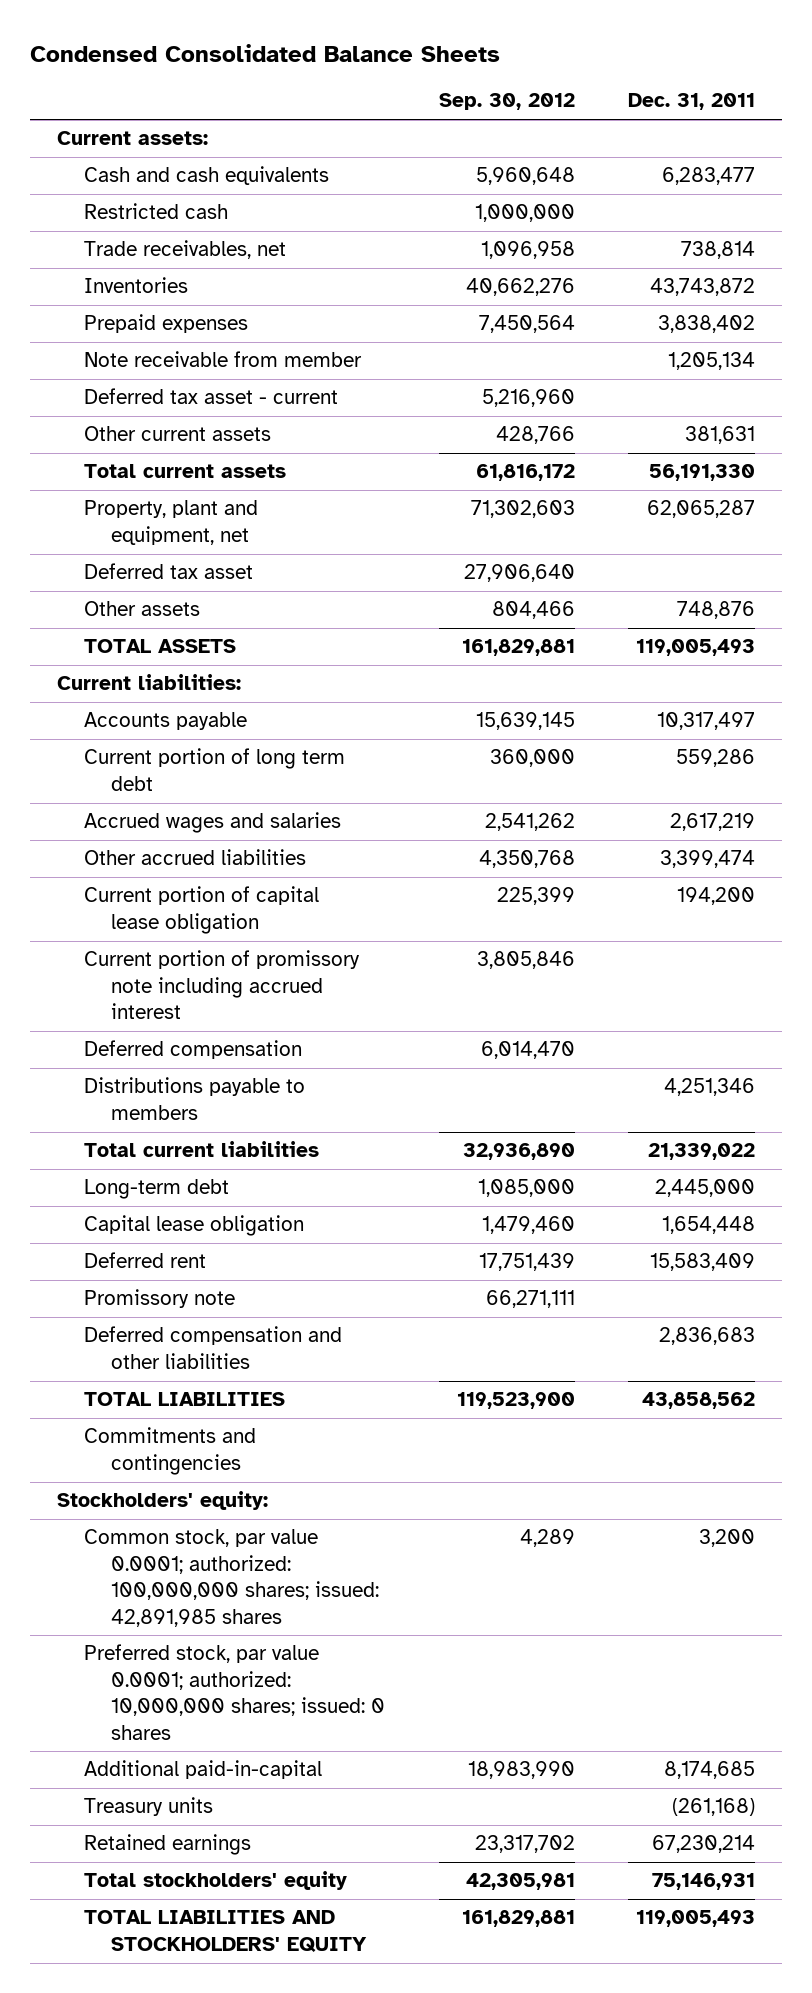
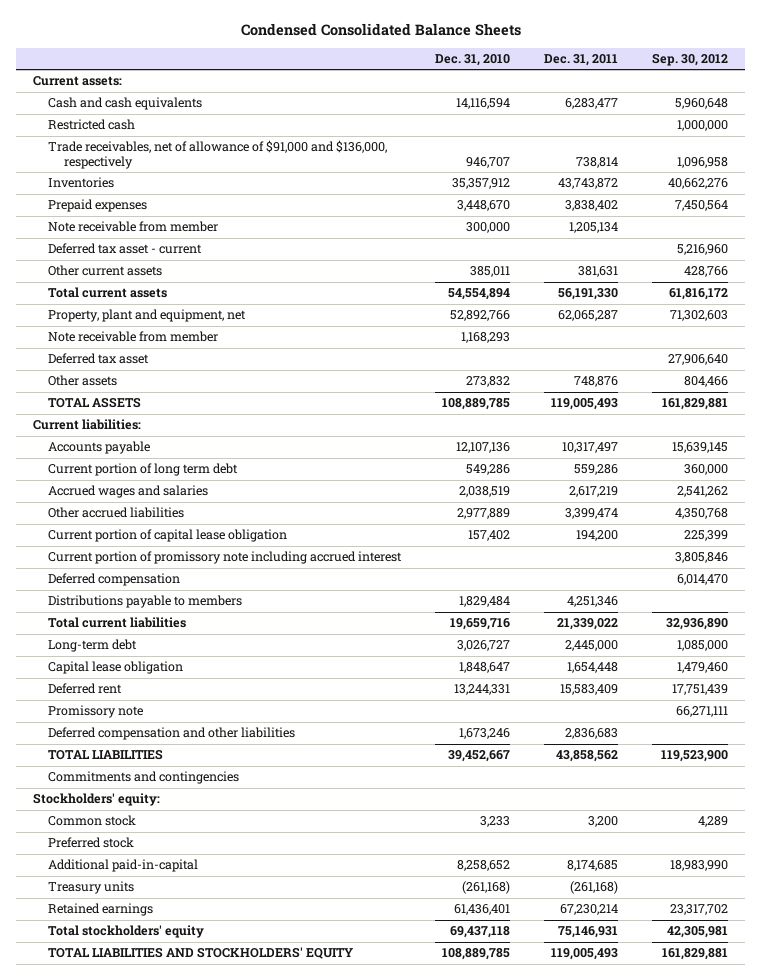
- | Sep. 30, 2012 | Dec. 31, 2011
+ | Dec. 31, 2010 | Dec. 31, 2011 | Sep. 30, 2012
- Trade receivables, net | 1,096,958 | 738,814
+ Trade receivables, net of allowance of $91,000 and $136,000, respectively | 946,707 | 738,814 | 1,096,958
+ Note receivable from member | 1,168,293 | |
- Common stock, par value 0.0001; authorized: 100,000,000 shares; issued: 42,891,985 shares | 4,289 | 3,200
- Preferred stock, par value 0.0001; authorized: 10,000,000 shares; issued: 0 shares
+ Common stock | 3,233 | 3,200 | 4,289
+ Preferred stock

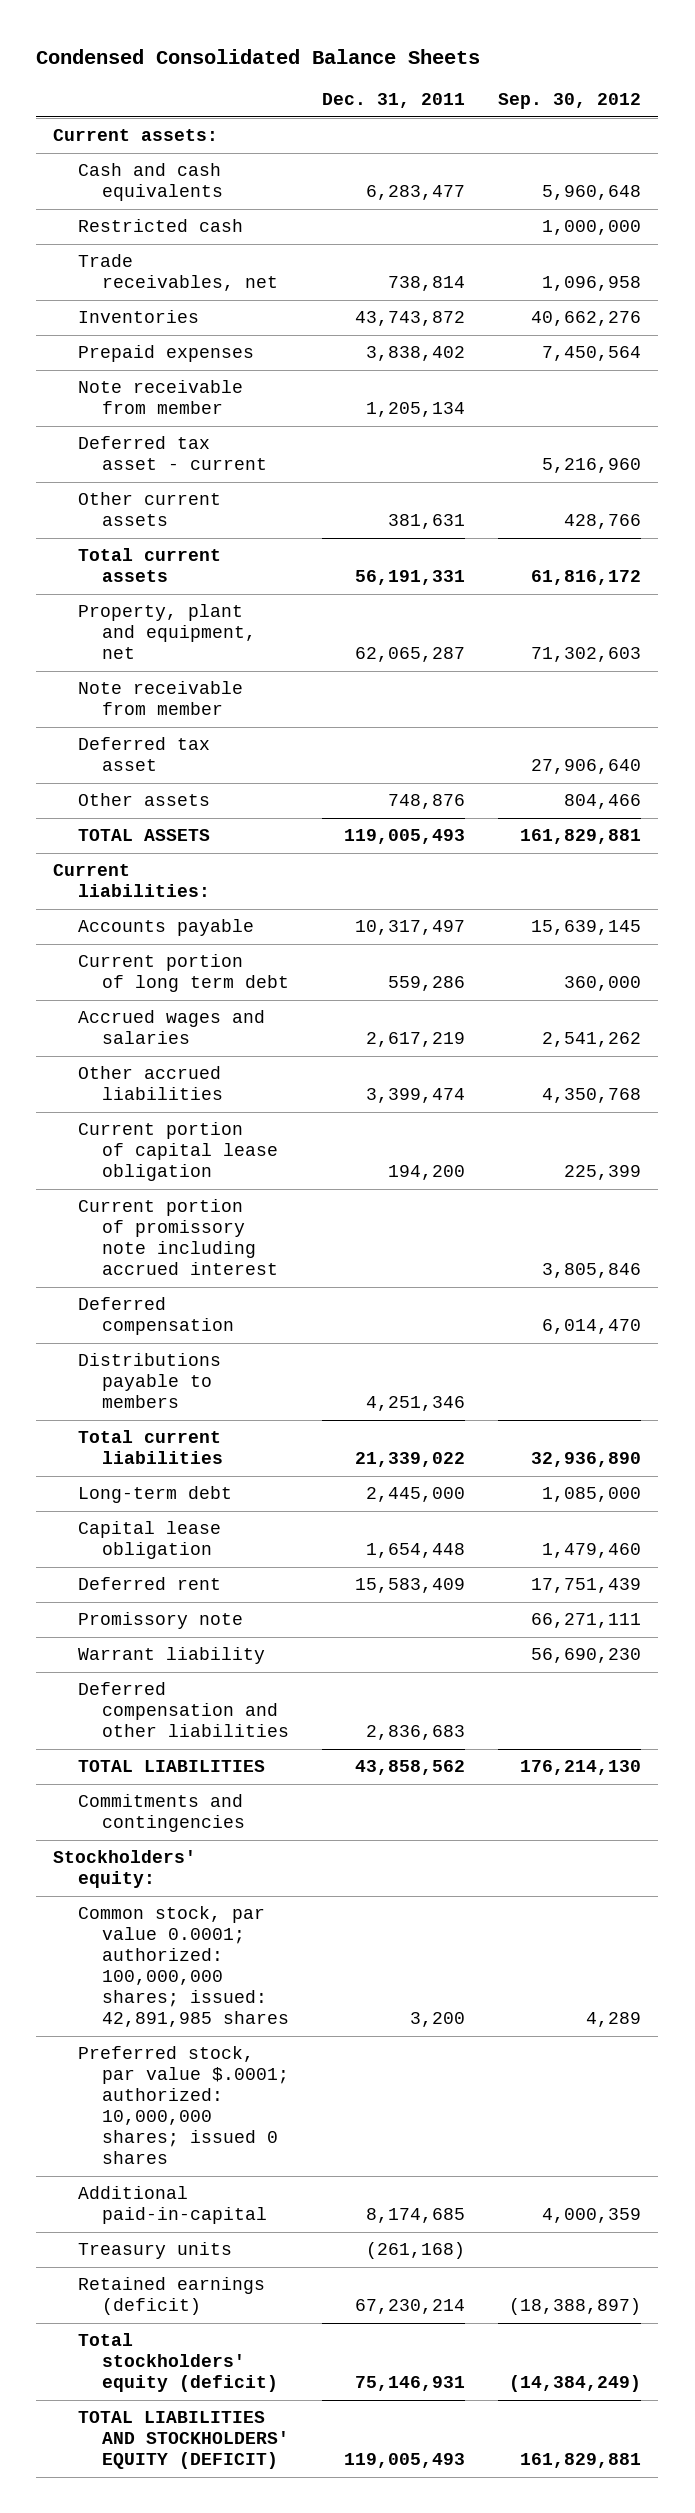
- | Dec. 31, 2010 | Dec. 31, 2011 | Sep. 30, 2012
+ | Dec. 31, 2011 | Sep. 30, 2012
- Trade receivables, net of allowance of $91,000 and $136,000, respectively | 946,707 | 738,814 | 1,096,958
+ Trade receivables, net | 738,814 | 1,096,958
- Total current assets | 54,554,894 | 56,191,330 | 61,816,172
+ Total current assets | 56,191,331 | 61,816,172
+ Warrant liability | | 56,690,230
- TOTAL LIABILITIES | 39,452,667 | 43,858,562 | 119,523,900
+ TOTAL LIABILITIES | 43,858,562 | 176,214,130
- Common stock | 3,233 | 3,200 | 4,289
- Preferred stock
- Additional paid-in-capital | 8,258,652 | 8,174,685 | 18,983,990
+ Common stock, par value 0.0001; authorized: 100,000,000 shares; issued: 42,891,985 shares | 3,200 | 4,289
+ Preferred stock, par value $.0001; authorized: 10,000,000 shares; issued 0 shares
+ Additional paid-in-capital | 8,174,685 | 4,000,359
- Retained earnings | 61,436,401 | 67,230,214 | 23,317,702
- Total stockholders' equity | 69,437,118 | 75,146,931 | 42,305,981
- TOTAL LIABILITIES AND STOCKHOLDERS' EQUITY | 108,889,785 | 119,005,493 | 161,829,881
+ Retained earnings (deficit) | 67,230,214 | (18,388,897)
+ Total stockholders' equity (deficit) | 75,146,931 | (14,384,249)
+ TOTAL LIABILITIES AND STOCKHOLDERS' EQUITY (DEFICIT) | 119,005,493 | 161,829,881

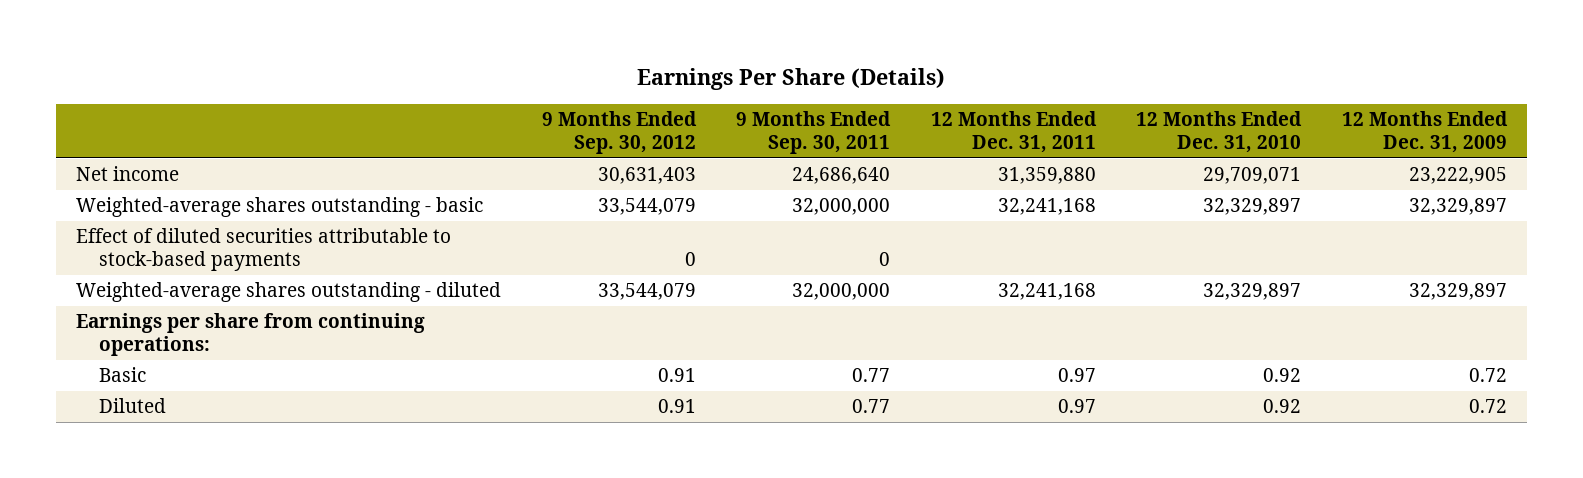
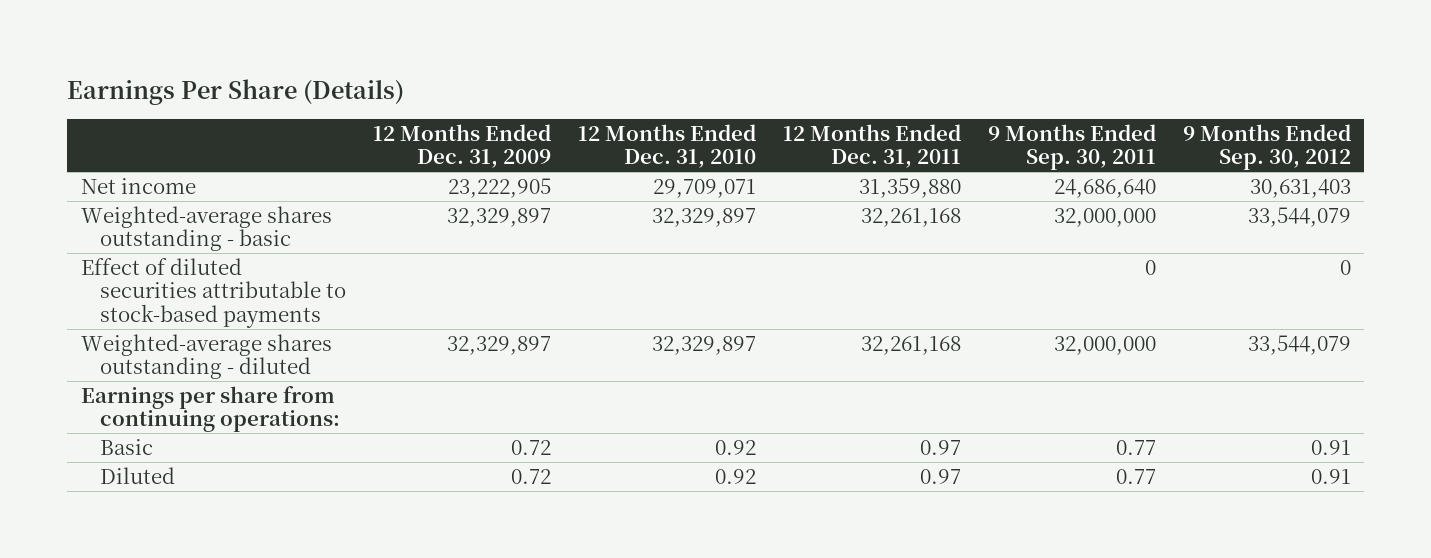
- | 9 Months Ended Sep. 30, 2012 | 9 Months Ended Sep. 30, 2011 | 12 Months Ended Dec. 31, 2011 | 12 Months Ended Dec. 31, 2010 | 12 Months Ended Dec. 31, 2009
+ | 12 Months Ended Dec. 31, 2009 | 12 Months Ended Dec. 31, 2010 | 12 Months Ended Dec. 31, 2011 | 9 Months Ended Sep. 30, 2011 | 9 Months Ended Sep. 30, 2012
- Weighted-average shares outstanding - basic | 33,544,079 | 32,000,000 | 32,241,168 | 32,329,897 | 32,329,897
+ Weighted-average shares outstanding - basic | 32,329,897 | 32,329,897 | 32,261,168 | 32,000,000 | 33,544,079
- Weighted-average shares outstanding - diluted | 33,544,079 | 32,000,000 | 32,241,168 | 32,329,897 | 32,329,897
+ Weighted-average shares outstanding - diluted | 32,329,897 | 32,329,897 | 32,261,168 | 32,000,000 | 33,544,079

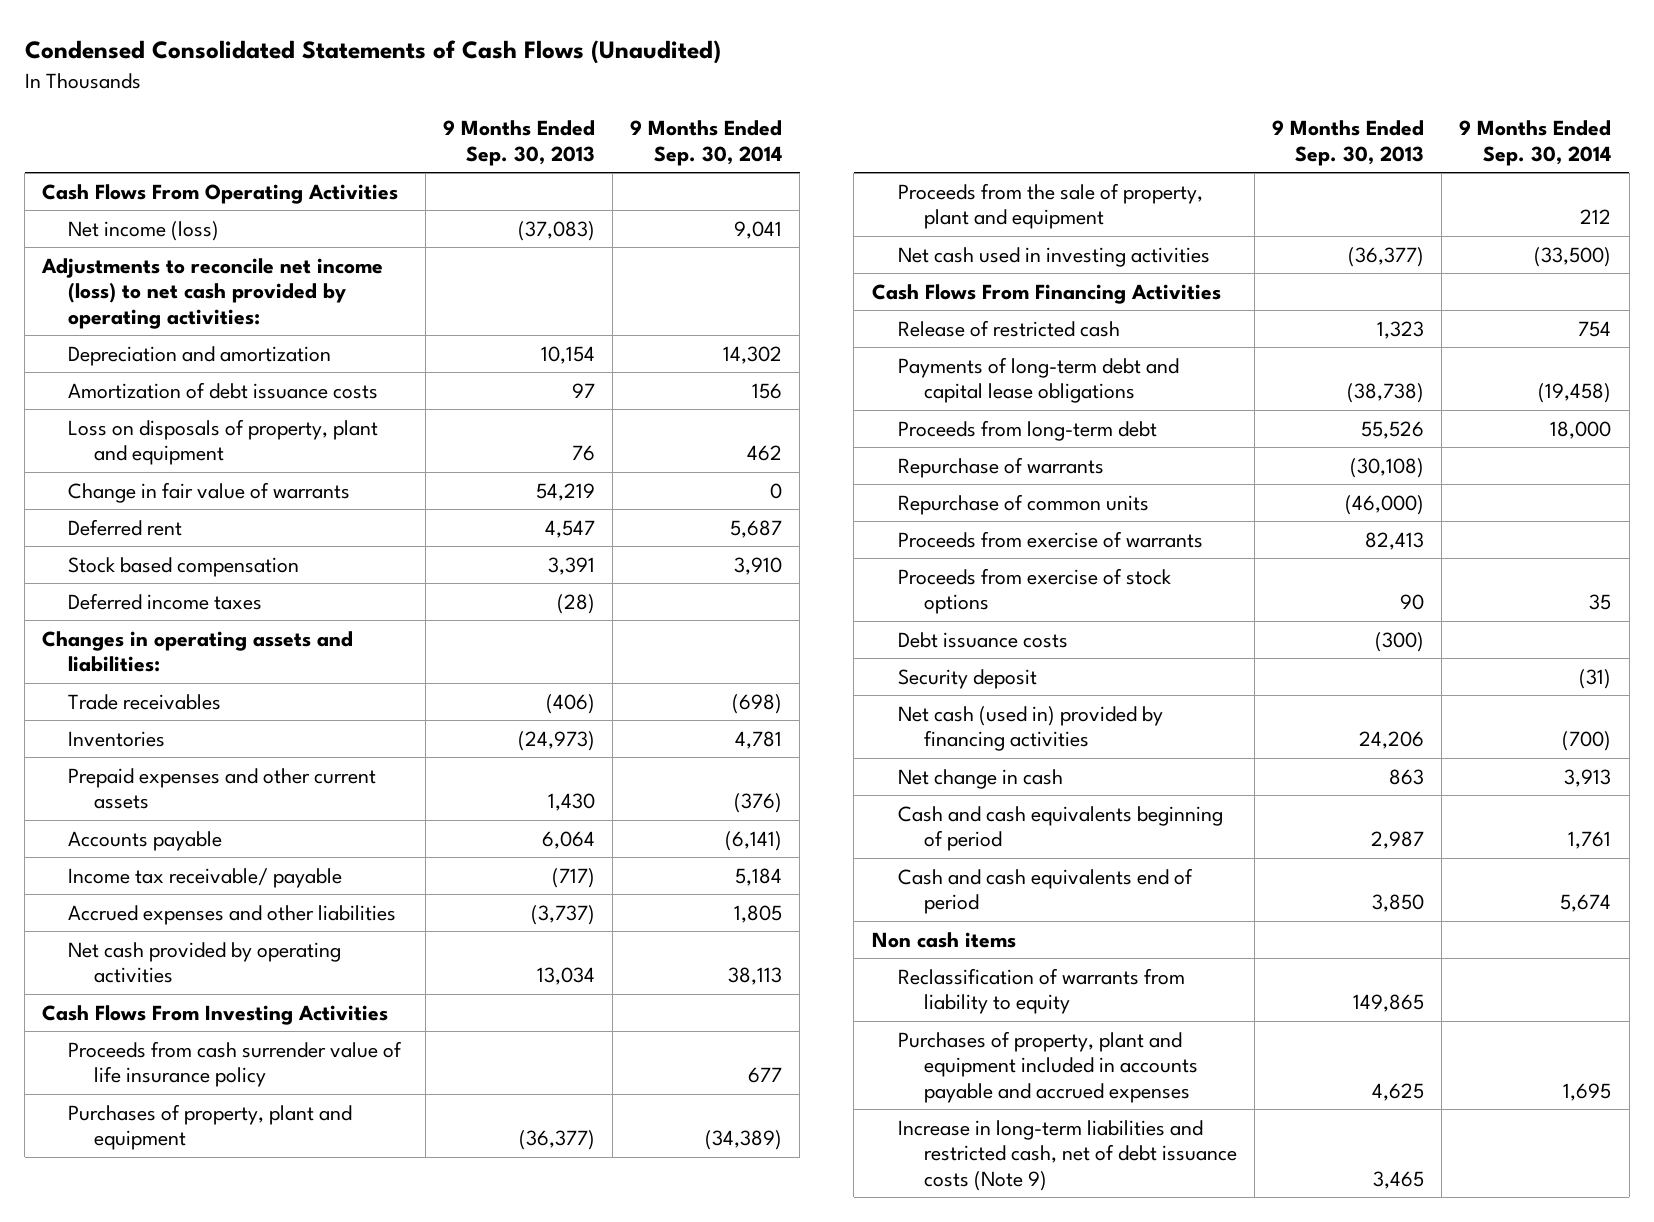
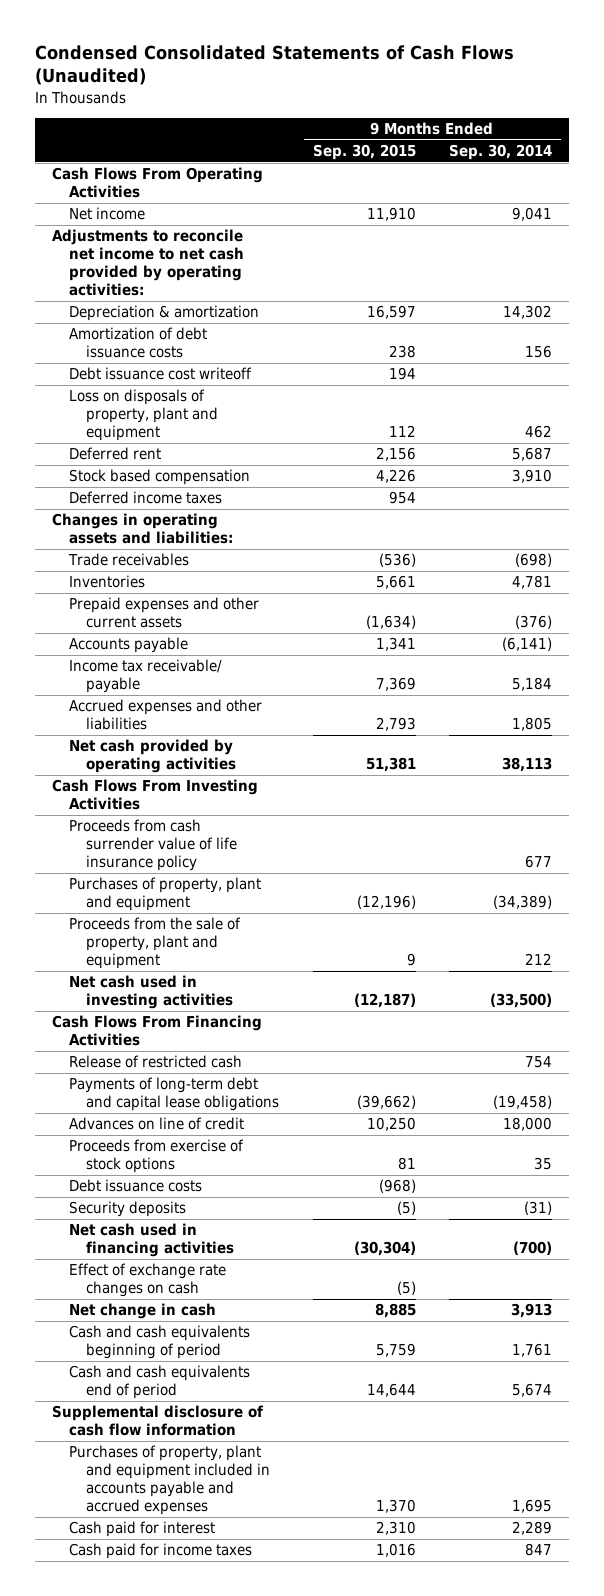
- | 9 Months Ended Sep. 30, 2013 | 9 Months Ended Sep. 30, 2014
+ | 9 Months Ended Sep. 30, 2015 | 9 Months Ended Sep. 30, 2014
- Net income (loss) | (37,083) | 9,041
- Adjustments to reconcile net income (loss) to net cash provided by operating activities:
- Depreciation and amortization | 10,154 | 14,302
+ Net income | 11,910 | 9,041
+ Adjustments to reconcile net income to net cash provided by operating activities:
+ Depreciation & amortization | 16,597 | 14,302
+ Debt issuance cost writeoff | 194 |
- Change in fair value of warrants | 54,219 | 0
- Proceeds from long-term debt | 55,526 | 18,000
- Repurchase of warrants | (30,108) |
- Repurchase of common units | (46,000) |
- Proceeds from exercise of warrants | 82,413 |
+ Advances on line of credit | 10,250 | 18,000
- Security deposit | | (31)
- Net cash (used in) provided by financing activities | 24,206 | (700)
+ Security deposits | (5) | (31)
+ Net cash used in financing activities | (30,304) | (700)
+ Effect of exchange rate changes on cash | (5) |
- Non cash items
- Reclassification of warrants from liability to equity | 149,865 |
+ Supplemental disclosure of cash flow information
- Increase in long-term liabilities and restricted cash, net of debt issuance costs (Note 9) | 3,465 |
+ Cash paid for interest | 2,310 | 2,289
+ Cash paid for income taxes | 1,016 | 847

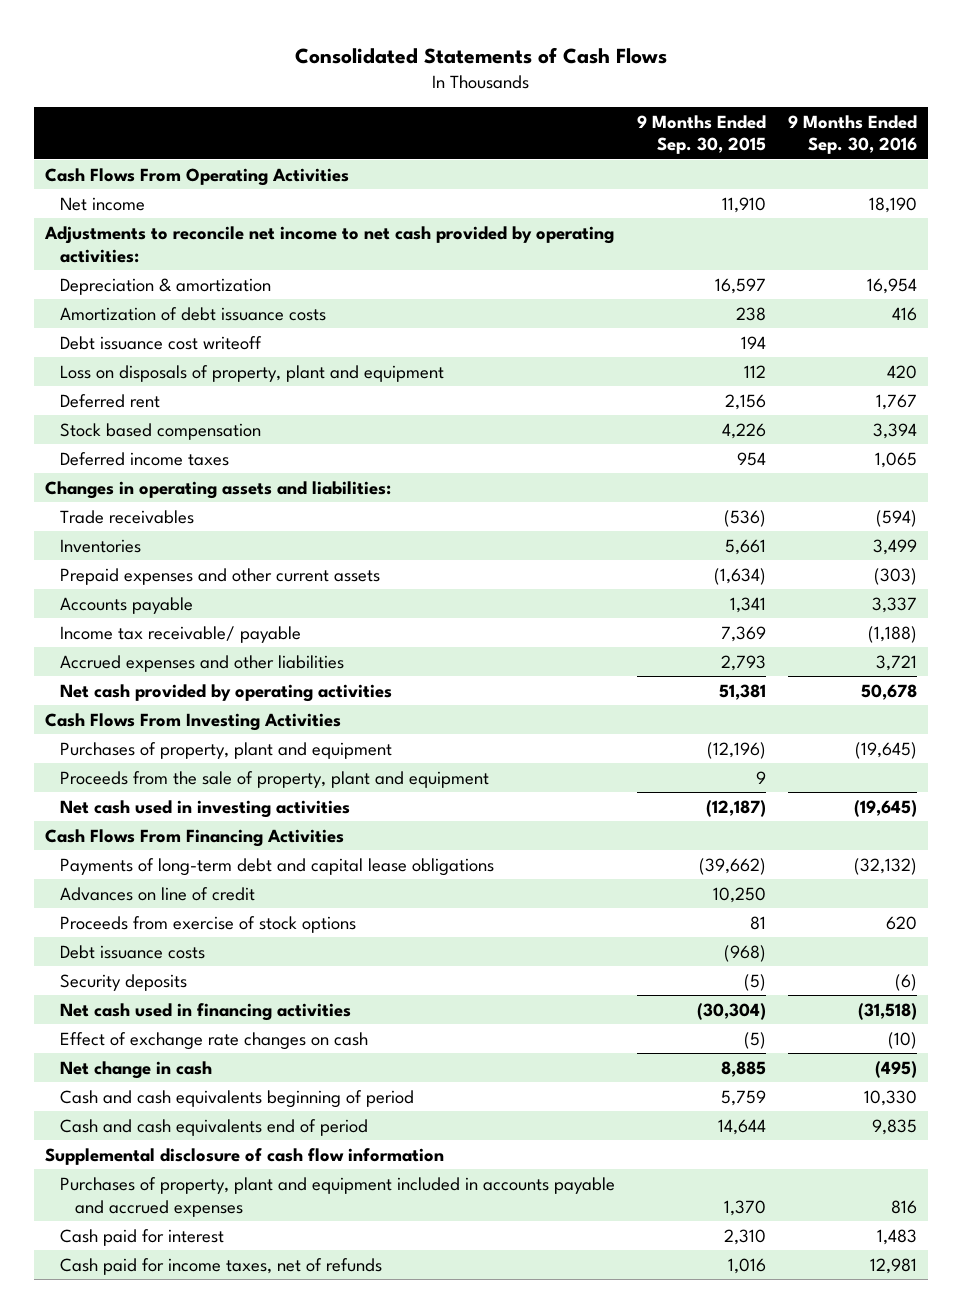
- Condensed Consolidated Statements of Cash Flows (Unaudited)
+ Consolidated Statements of Cash Flows
- | 9 Months Ended Sep. 30, 2015 | 9 Months Ended Sep. 30, 2014
+ | 9 Months Ended Sep. 30, 2015 | 9 Months Ended Sep. 30, 2016
- Proceeds from cash surrender value of life insurance policy | | 677
- Release of restricted cash | | 754
- Cash paid for income taxes | 1,016 | 847
+ Cash paid for income taxes, net of refunds | 1,016 | 12,981

